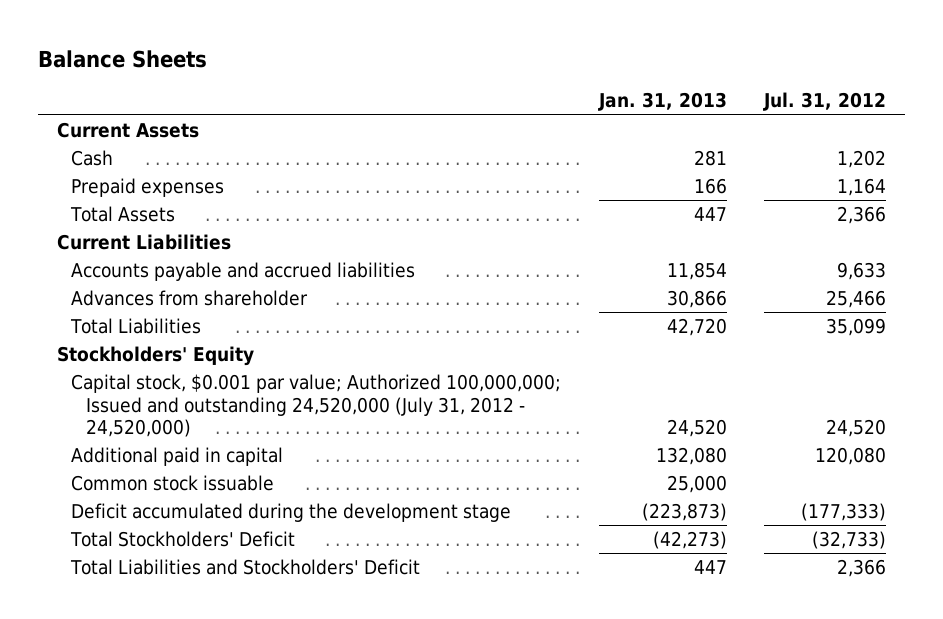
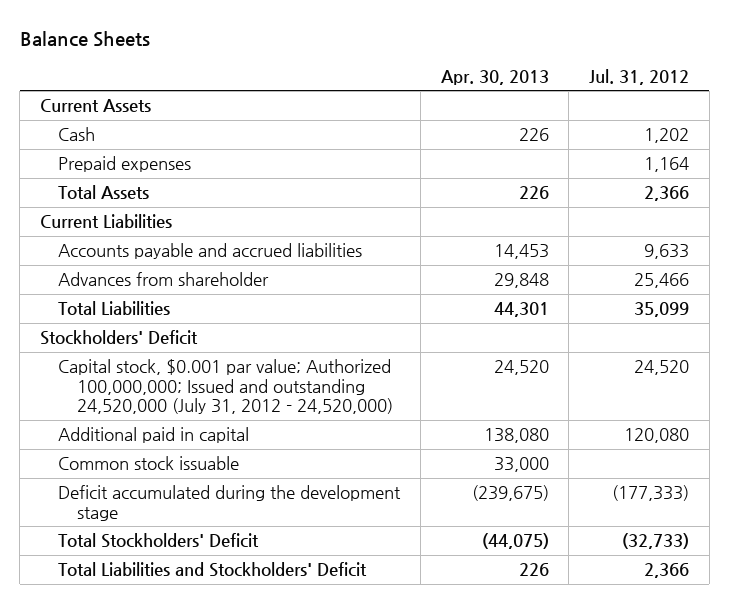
- | Jan. 31, 2013 | Jul. 31, 2012
+ | Apr. 30, 2013 | Jul. 31, 2012
- Stockholders' Equity
+ Stockholders' Deficit

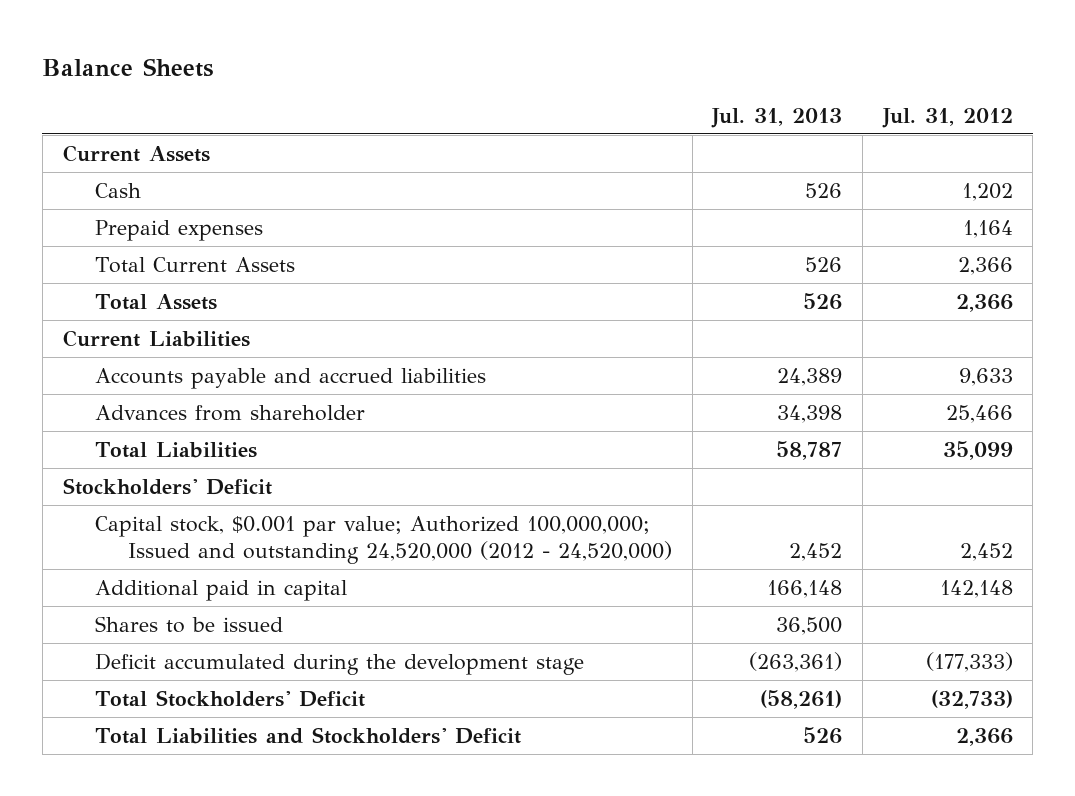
- | Apr. 30, 2013 | Jul. 31, 2012
+ | Jul. 31, 2013 | Jul. 31, 2012
+ Total Current Assets | 526 | 2,366
- Capital stock, $0.001 par value; Authorized 100,000,000; Issued and outstanding 24,520,000 (July 31, 2012 - 24,520,000) | 24,520 | 24,520
- Additional paid in capital | 138,080 | 120,080
- Common stock issuable | 33,000 |
+ Capital stock, $0.001 par value; Authorized 100,000,000; Issued and outstanding 24,520,000 (2012 - 24,520,000) | 2,452 | 2,452
+ Additional paid in capital | 166,148 | 142,148
+ Shares to be issued | 36,500 |

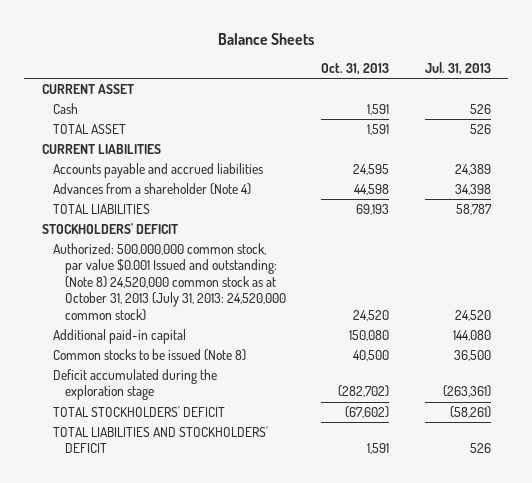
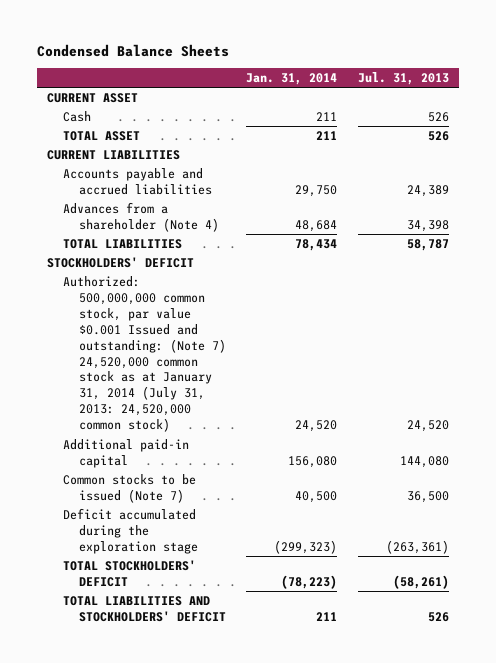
- Balance Sheets
+ Condensed Balance Sheets
- | Oct. 31, 2013 | Jul. 31, 2013
+ | Jan. 31, 2014 | Jul. 31, 2013
- Authorized: 500,000,000 common stock, par value $0.001 Issued and outstanding: (Note 8) 24,520,000 common stock as at October 31, 2013 (July 31, 2013: 24,520,000 common stock) | 24,520 | 24,520
+ Authorized: 500,000,000 common stock, par value $0.001 Issued and outstanding: (Note 7) 24,520,000 common stock as at January 31, 2014 (July 31, 2013: 24,520,000 common stock) | 24,520 | 24,520
- Common stocks to be issued (Note 8) | 40,500 | 36,500
+ Common stocks to be issued (Note 7) | 40,500 | 36,500

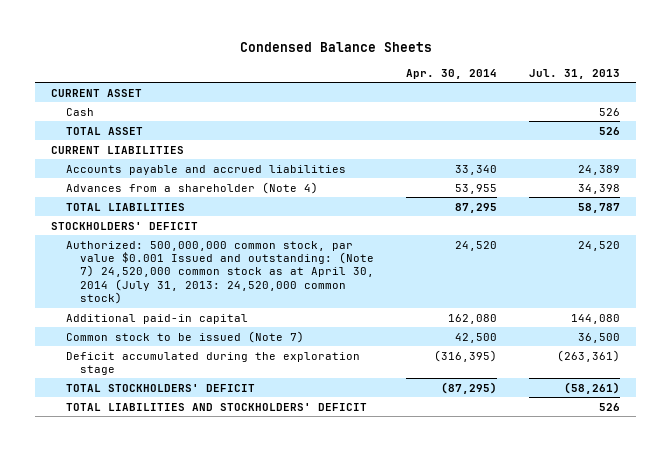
- | Jan. 31, 2014 | Jul. 31, 2013
+ | Apr. 30, 2014 | Jul. 31, 2013
- Authorized: 500,000,000 common stock, par value $0.001 Issued and outstanding: (Note 7) 24,520,000 common stock as at January 31, 2014 (July 31, 2013: 24,520,000 common stock) | 24,520 | 24,520
+ Authorized: 500,000,000 common stock, par value $0.001 Issued and outstanding: (Note 7) 24,520,000 common stock as at April 30, 2014 (July 31, 2013: 24,520,000 common stock) | 24,520 | 24,520
- Common stocks to be issued (Note 7) | 40,500 | 36,500
+ Common stock to be issued (Note 7) | 42,500 | 36,500

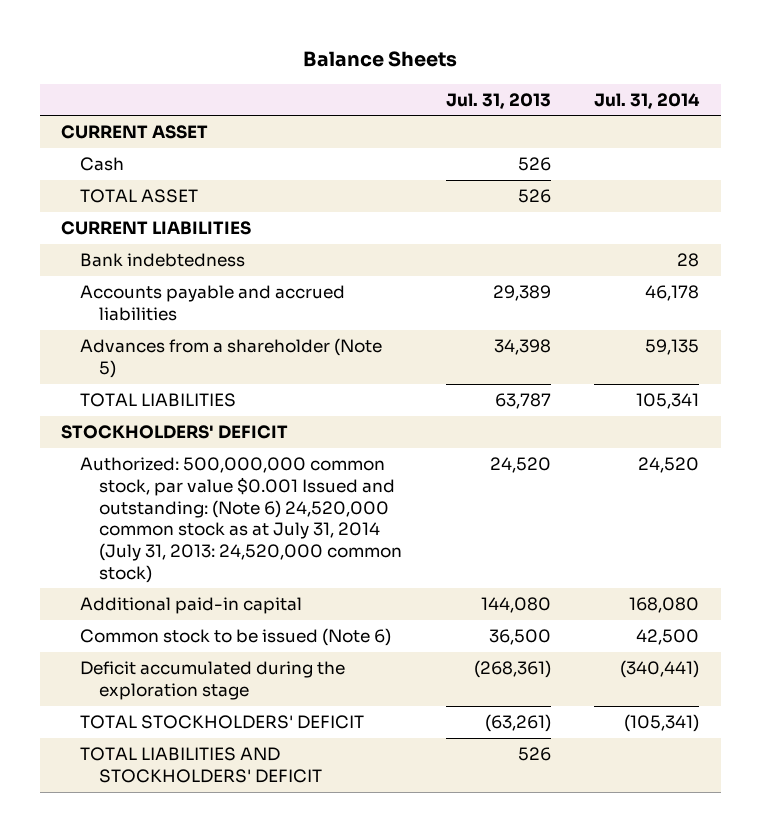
- Condensed Balance Sheets
+ Balance Sheets
- | Apr. 30, 2014 | Jul. 31, 2013
+ | Jul. 31, 2013 | Jul. 31, 2014
- Accounts payable and accrued liabilities | 33,340 | 24,389
- Advances from a shareholder (Note 4) | 53,955 | 34,398
- TOTAL LIABILITIES | 87,295 | 58,787
+ Bank indebtedness | | 28
+ Accounts payable and accrued liabilities | 29,389 | 46,178
+ Advances from a shareholder (Note 5) | 34,398 | 59,135
+ TOTAL LIABILITIES | 63,787 | 105,341
- Authorized: 500,000,000 common stock, par value $0.001 Issued and outstanding: (Note 7) 24,520,000 common stock as at April 30, 2014 (July 31, 2013: 24,520,000 common stock) | 24,520 | 24,520
+ Authorized: 500,000,000 common stock, par value $0.001 Issued and outstanding: (Note 6) 24,520,000 common stock as at July 31, 2014 (July 31, 2013: 24,520,000 common stock) | 24,520 | 24,520
- Common stock to be issued (Note 7) | 42,500 | 36,500
- Deficit accumulated during the exploration stage | (316,395) | (263,361)
- TOTAL STOCKHOLDERS' DEFICIT | (87,295) | (58,261)
+ Common stock to be issued (Note 6) | 36,500 | 42,500
+ Deficit accumulated during the exploration stage | (268,361) | (340,441)
+ TOTAL STOCKHOLDERS' DEFICIT | (63,261) | (105,341)

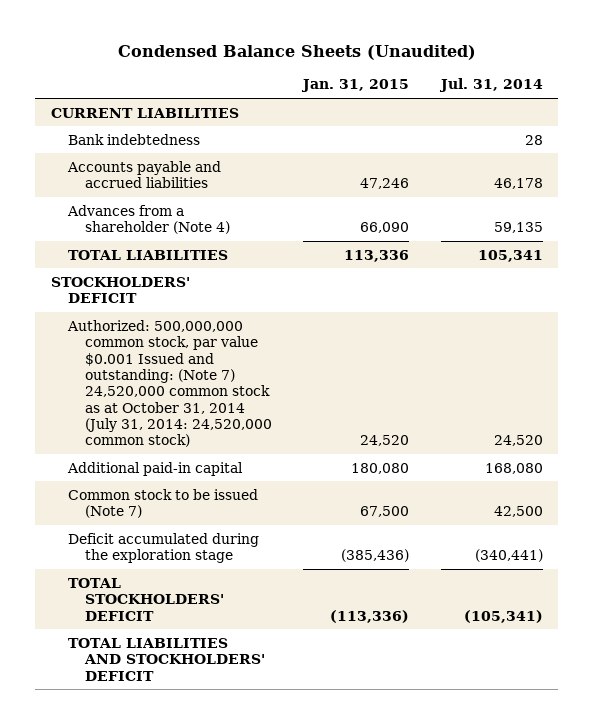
- Balance Sheets
+ Condensed Balance Sheets (Unaudited)
- | Jul. 31, 2013 | Jul. 31, 2014
+ | Jan. 31, 2015 | Jul. 31, 2014
- CURRENT ASSET
- Cash | 526 |
- TOTAL ASSET | 526 |
- Advances from a shareholder (Note 5) | 34,398 | 59,135
+ Advances from a shareholder (Note 4) | 66,090 | 59,135
- Authorized: 500,000,000 common stock, par value $0.001 Issued and outstanding: (Note 6) 24,520,000 common stock as at July 31, 2014 (July 31, 2013: 24,520,000 common stock) | 24,520 | 24,520
+ Authorized: 500,000,000 common stock, par value $0.001 Issued and outstanding: (Note 7) 24,520,000 common stock as at October 31, 2014 (July 31, 2014: 24,520,000 common stock) | 24,520 | 24,520
- Common stock to be issued (Note 6) | 36,500 | 42,500
+ Common stock to be issued (Note 7) | 67,500 | 42,500

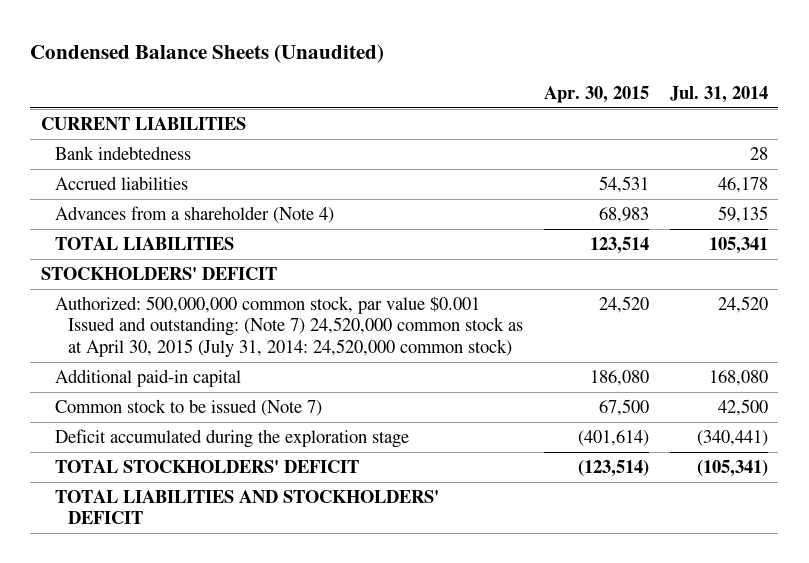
- | Jan. 31, 2015 | Jul. 31, 2014
+ | Apr. 30, 2015 | Jul. 31, 2014
- Accounts payable and accrued liabilities | 47,246 | 46,178
+ Accrued liabilities | 54,531 | 46,178
- Authorized: 500,000,000 common stock, par value $0.001 Issued and outstanding: (Note 7) 24,520,000 common stock as at October 31, 2014 (July 31, 2014: 24,520,000 common stock) | 24,520 | 24,520
+ Authorized: 500,000,000 common stock, par value $0.001 Issued and outstanding: (Note 7) 24,520,000 common stock as at April 30, 2015 (July 31, 2014: 24,520,000 common stock) | 24,520 | 24,520

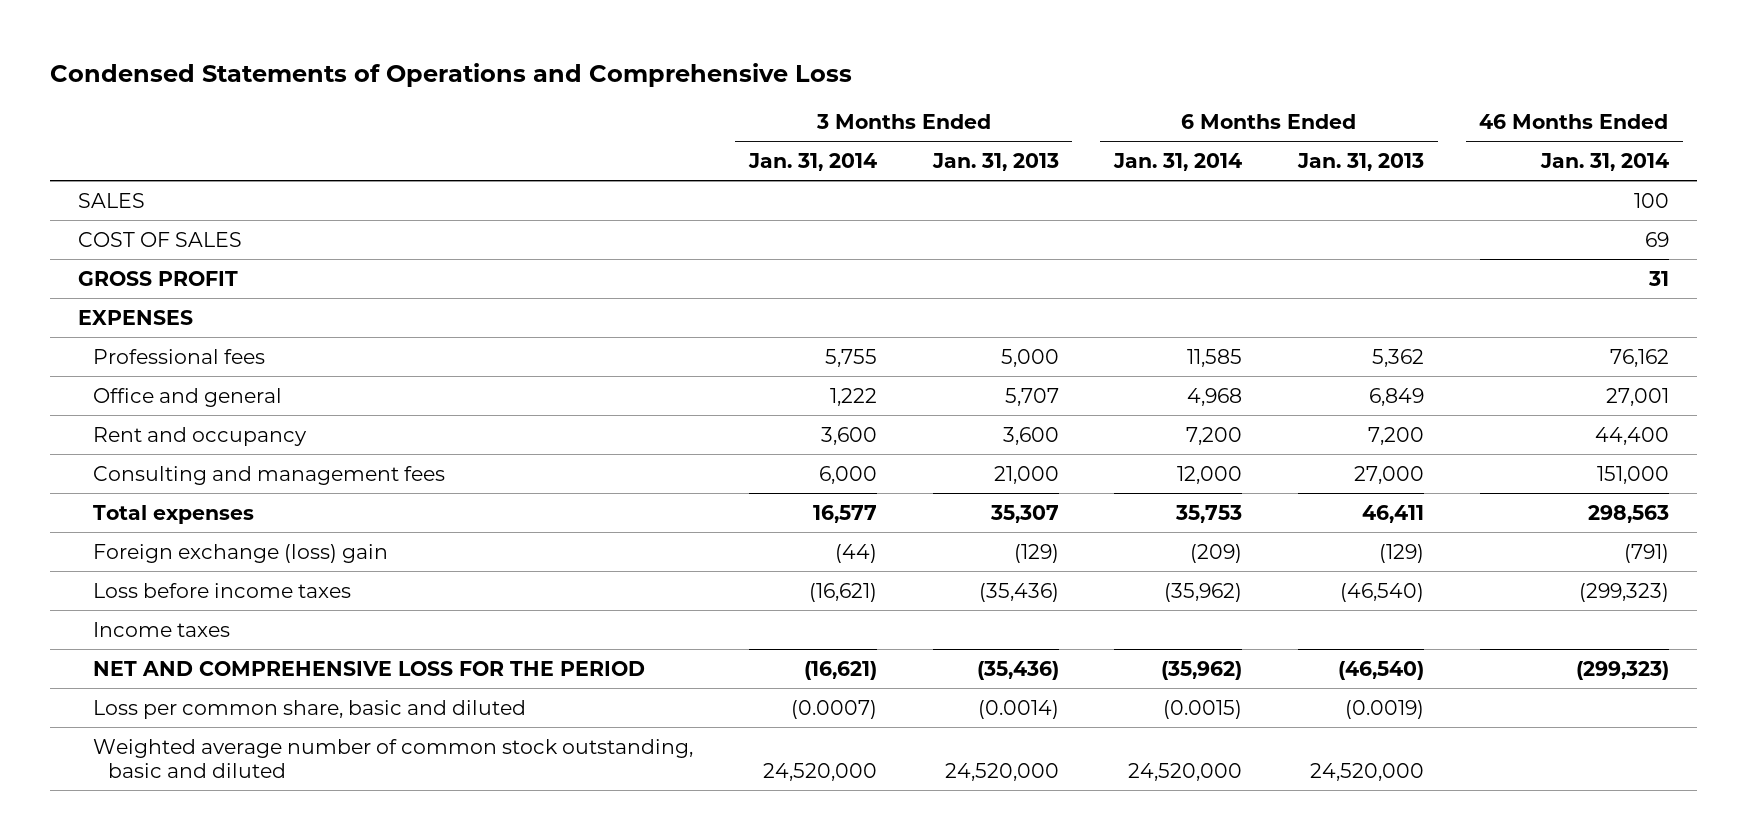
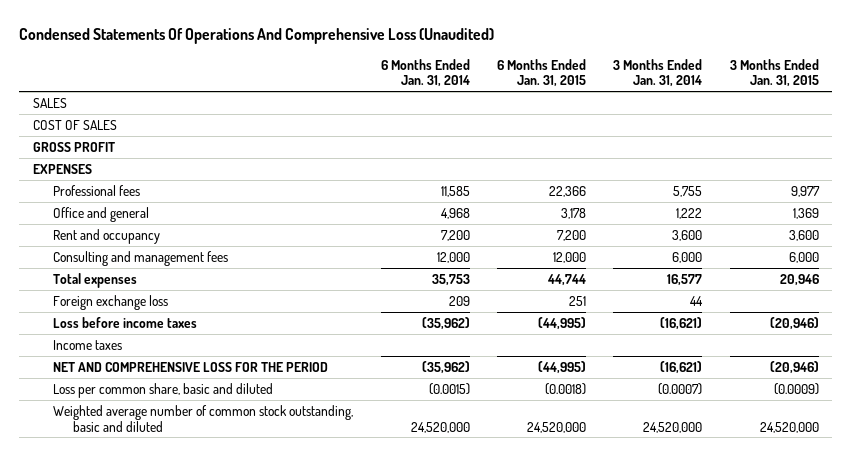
- Condensed Statements of Operations and Comprehensive Loss
+ Condensed Statements Of Operations And Comprehensive Loss (Unaudited)
- | 3 Months Ended Jan. 31, 2014 | 3 Months Ended Jan. 31, 2013 | 6 Months Ended Jan. 31, 2014 | 6 Months Ended Jan. 31, 2013 | 46 Months Ended Jan. 31, 2014
+ | 6 Months Ended Jan. 31, 2014 | 6 Months Ended Jan. 31, 2015 | 3 Months Ended Jan. 31, 2014 | 3 Months Ended Jan. 31, 2015
- Foreign exchange (loss) gain | (44) | (129) | (209) | (129) | (791)
+ Foreign exchange loss | 209 | 251 | 44 |

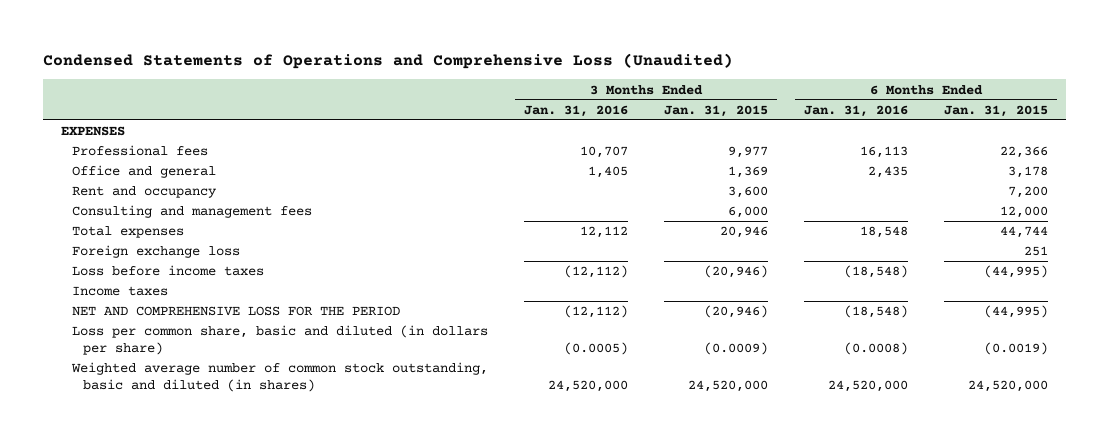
- Condensed Statements Of Operations And Comprehensive Loss (Unaudited)
+ Condensed Statements of Operations and Comprehensive Loss (Unaudited)
- | 6 Months Ended Jan. 31, 2014 | 6 Months Ended Jan. 31, 2015 | 3 Months Ended Jan. 31, 2014 | 3 Months Ended Jan. 31, 2015
+ | 3 Months Ended Jan. 31, 2016 | 3 Months Ended Jan. 31, 2015 | 6 Months Ended Jan. 31, 2016 | 6 Months Ended Jan. 31, 2015
- SALES
- COST OF SALES
- GROSS PROFIT
- Loss per common share, basic and diluted | (0.0015) | (0.0018) | (0.0007) | (0.0009)
- Weighted average number of common stock outstanding, basic and diluted | 24,520,000 | 24,520,000 | 24,520,000 | 24,520,000
+ Loss per common share, basic and diluted (in dollars per share) | (0.0005) | (0.0009) | (0.0008) | (0.0019)
+ Weighted average number of common stock outstanding, basic and diluted (in shares) | 24,520,000 | 24,520,000 | 24,520,000 | 24,520,000

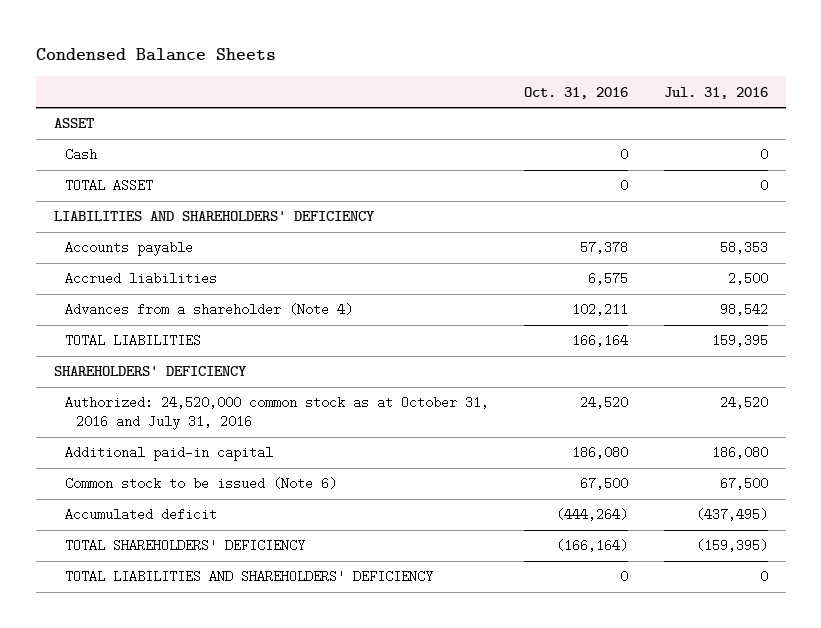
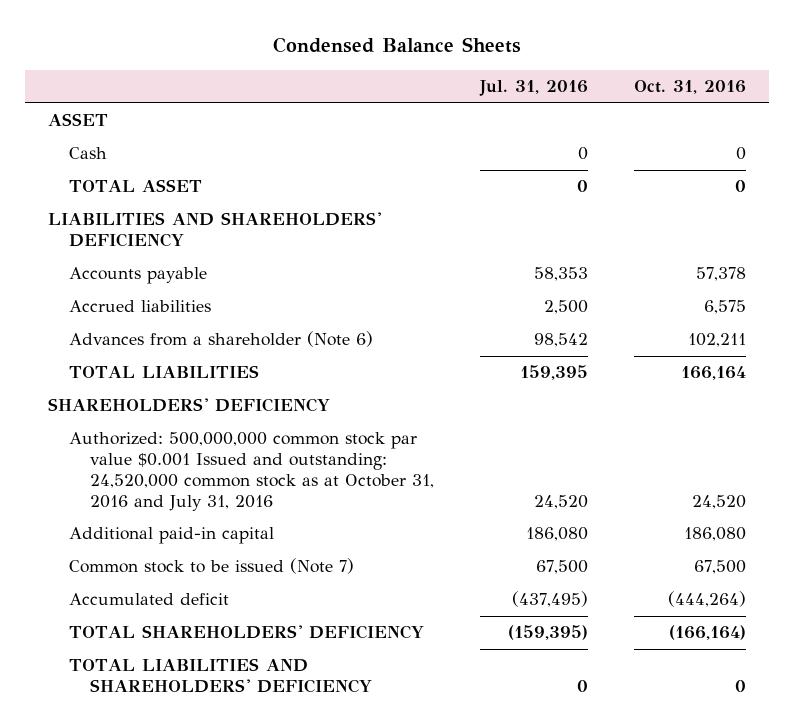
- | Oct. 31, 2016 | Jul. 31, 2016
+ | Jul. 31, 2016 | Oct. 31, 2016
- Advances from a shareholder (Note 4) | 102,211 | 98,542
+ Advances from a shareholder (Note 6) | 98,542 | 102,211
- Authorized: 24,520,000 common stock as at October 31, 2016 and July 31, 2016 | 24,520 | 24,520
+ Authorized: 500,000,000 common stock par value $0.001 Issued and outstanding: 24,520,000 common stock as at October 31, 2016 and July 31, 2016 | 24,520 | 24,520
- Common stock to be issued (Note 6) | 67,500 | 67,500
+ Common stock to be issued (Note 7) | 67,500 | 67,500

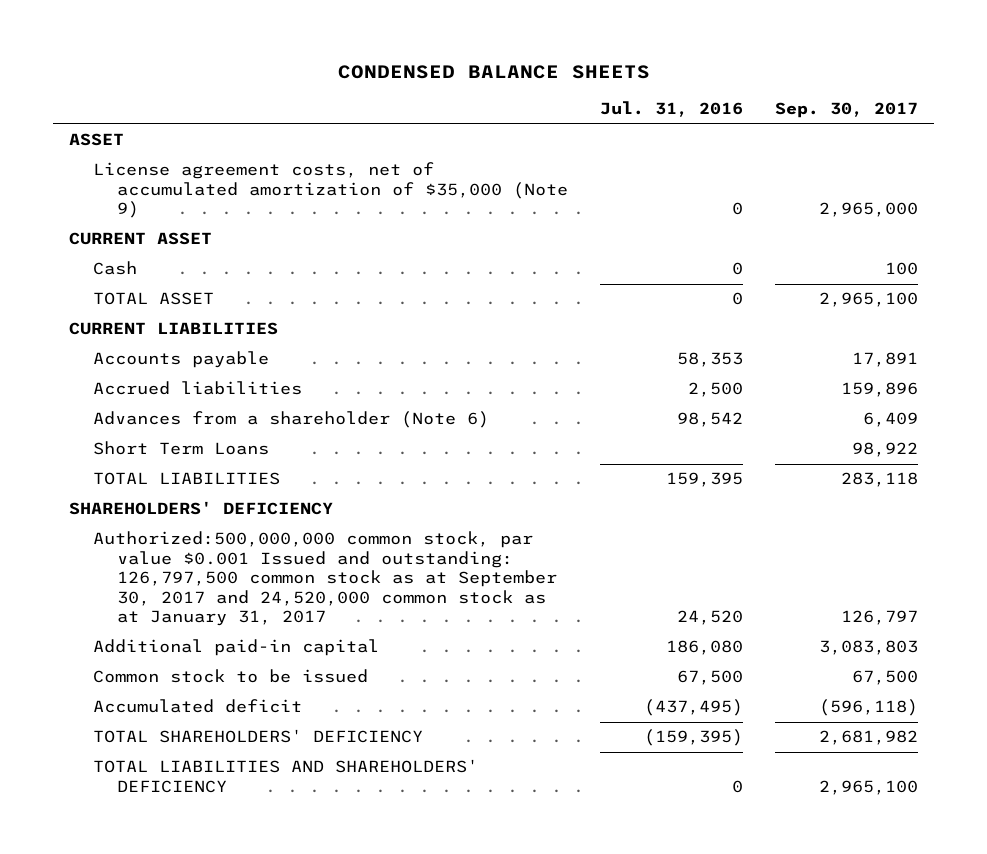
- Condensed Balance Sheets
+ CONDENSED BALANCE SHEETS
- | Jul. 31, 2016 | Oct. 31, 2016
+ | Jul. 31, 2016 | Sep. 30, 2017
+ License agreement costs, net of accumulated amortization of $35,000 (Note 9) | 0 | 2,965,000
+ CURRENT ASSET
- LIABILITIES AND SHAREHOLDERS' DEFICIENCY
+ CURRENT LIABILITIES
+ Short Term Loans | | 98,922
- Authorized: 500,000,000 common stock par value $0.001 Issued and outstanding: 24,520,000 common stock as at October 31, 2016 and July 31, 2016 | 24,520 | 24,520
+ Authorized:500,000,000 common stock, par value $0.001 Issued and outstanding: 126,797,500 common stock as at September 30, 2017 and 24,520,000 common stock as at January 31, 2017 | 24,520 | 126,797
- Common stock to be issued (Note 7) | 67,500 | 67,500
+ Common stock to be issued | 67,500 | 67,500

